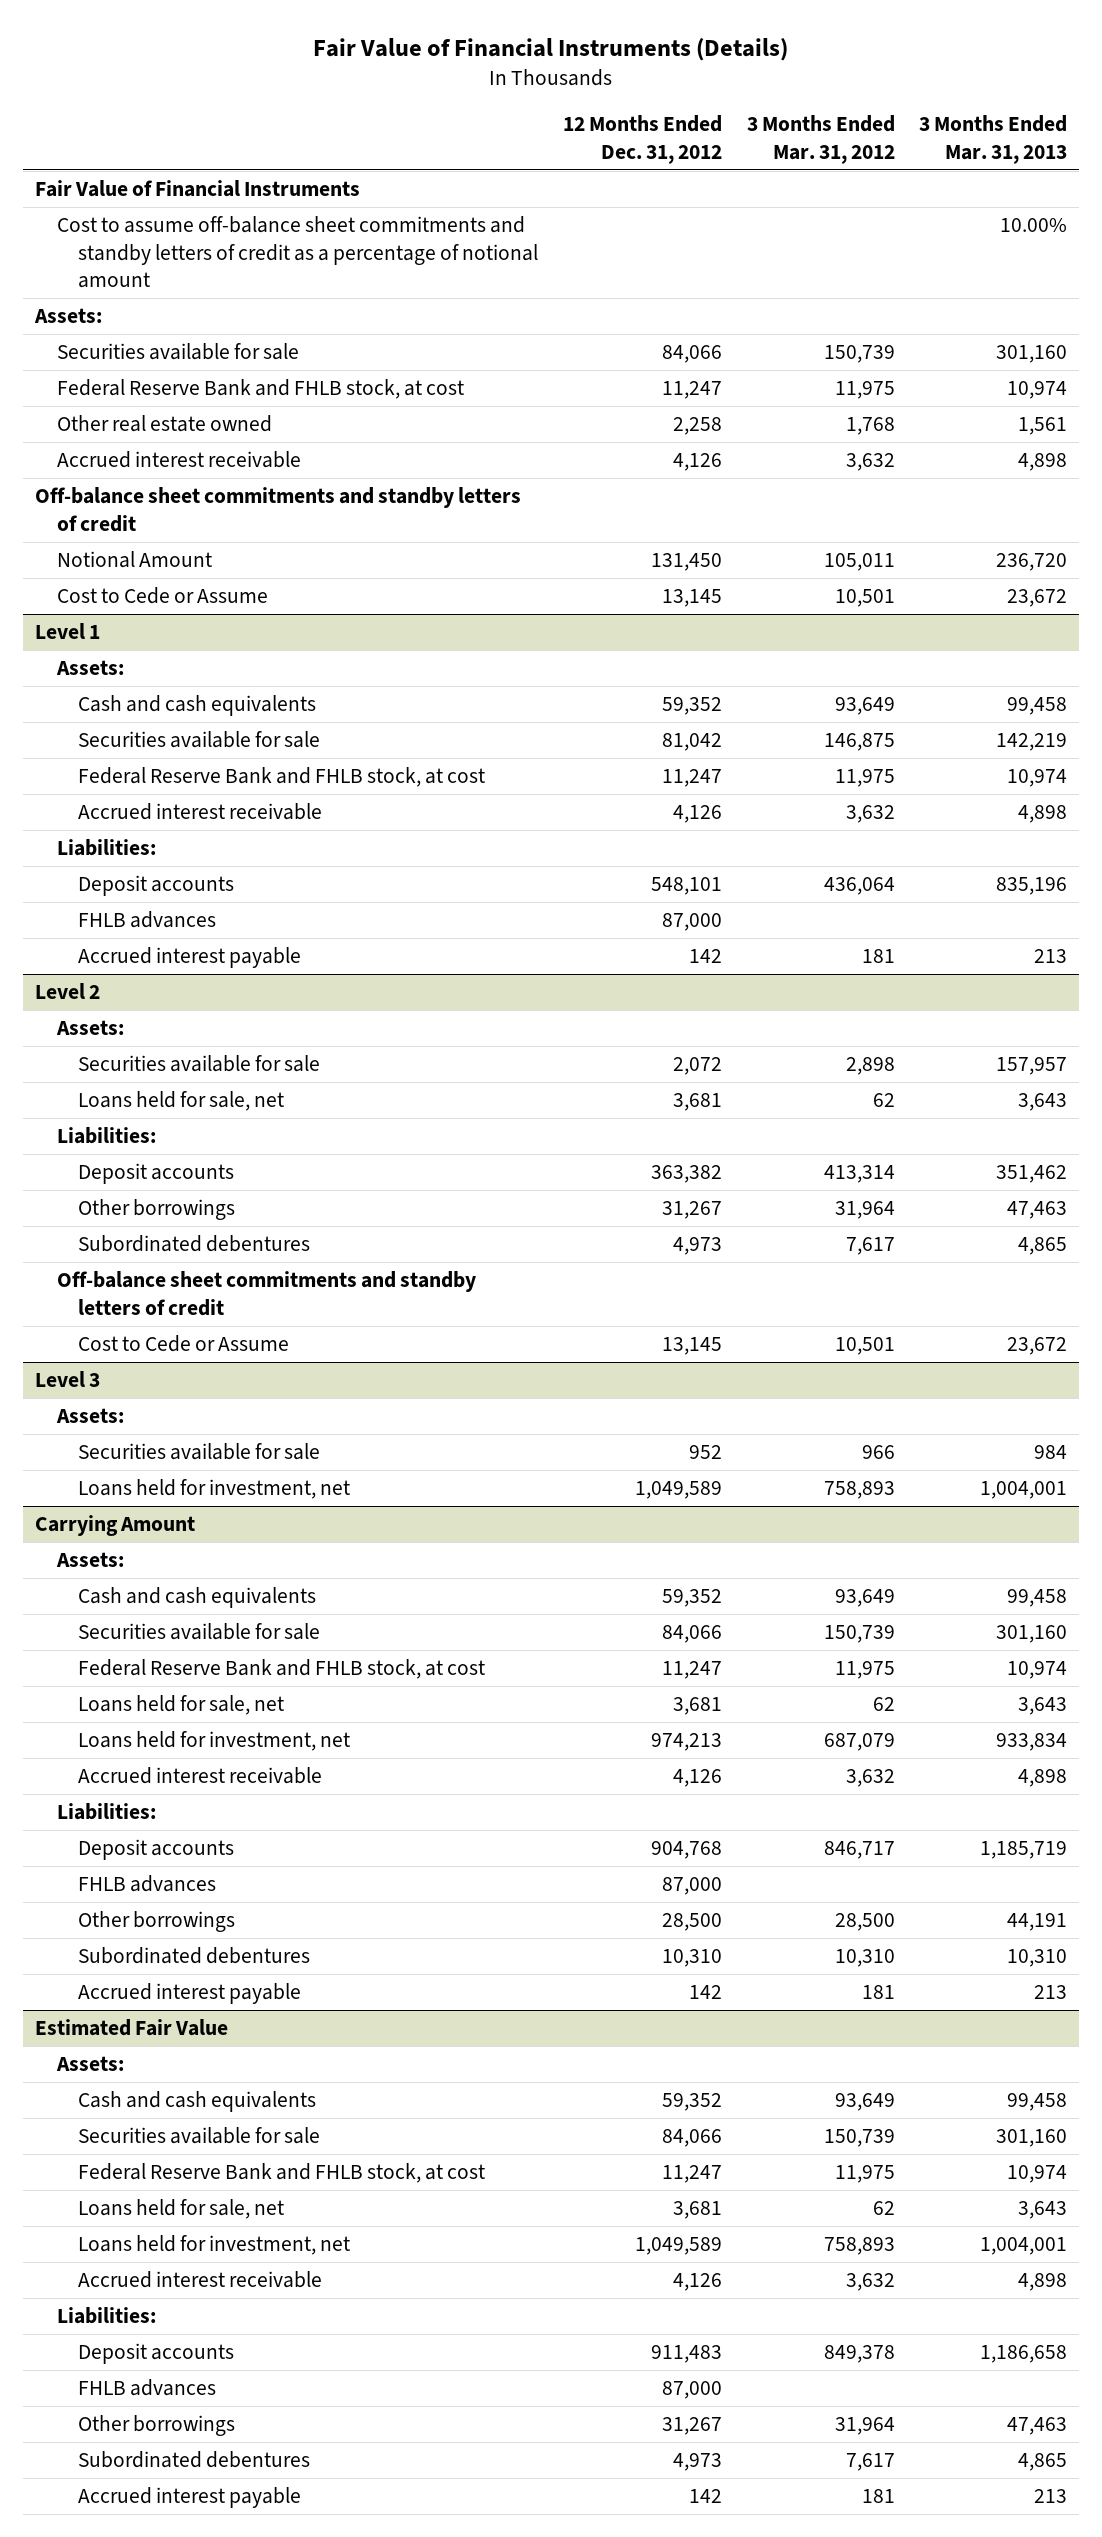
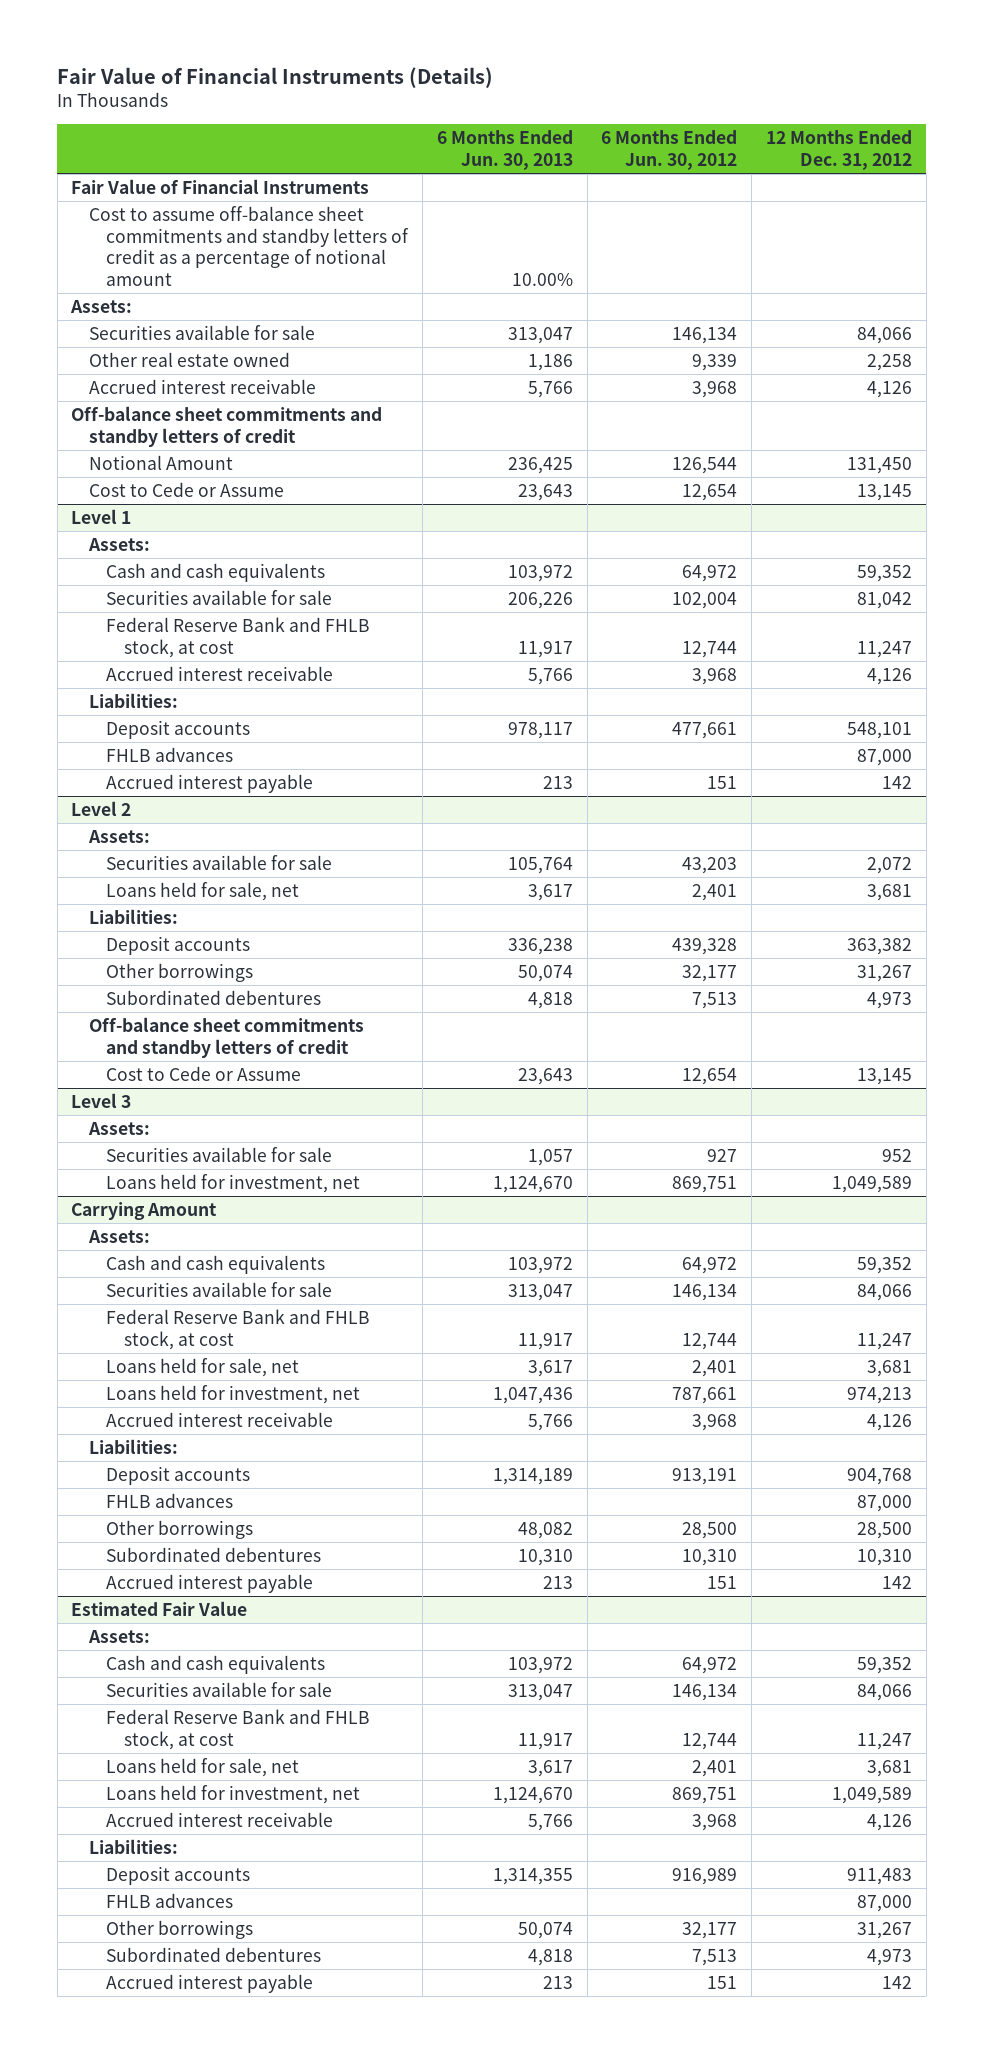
- | 12 Months Ended Dec. 31, 2012 | 3 Months Ended Mar. 31, 2012 | 3 Months Ended Mar. 31, 2013
+ | 6 Months Ended Jun. 30, 2013 | 6 Months Ended Jun. 30, 2012 | 12 Months Ended Dec. 31, 2012
- Federal Reserve Bank and FHLB stock, at cost | 11,247 | 11,975 | 10,974

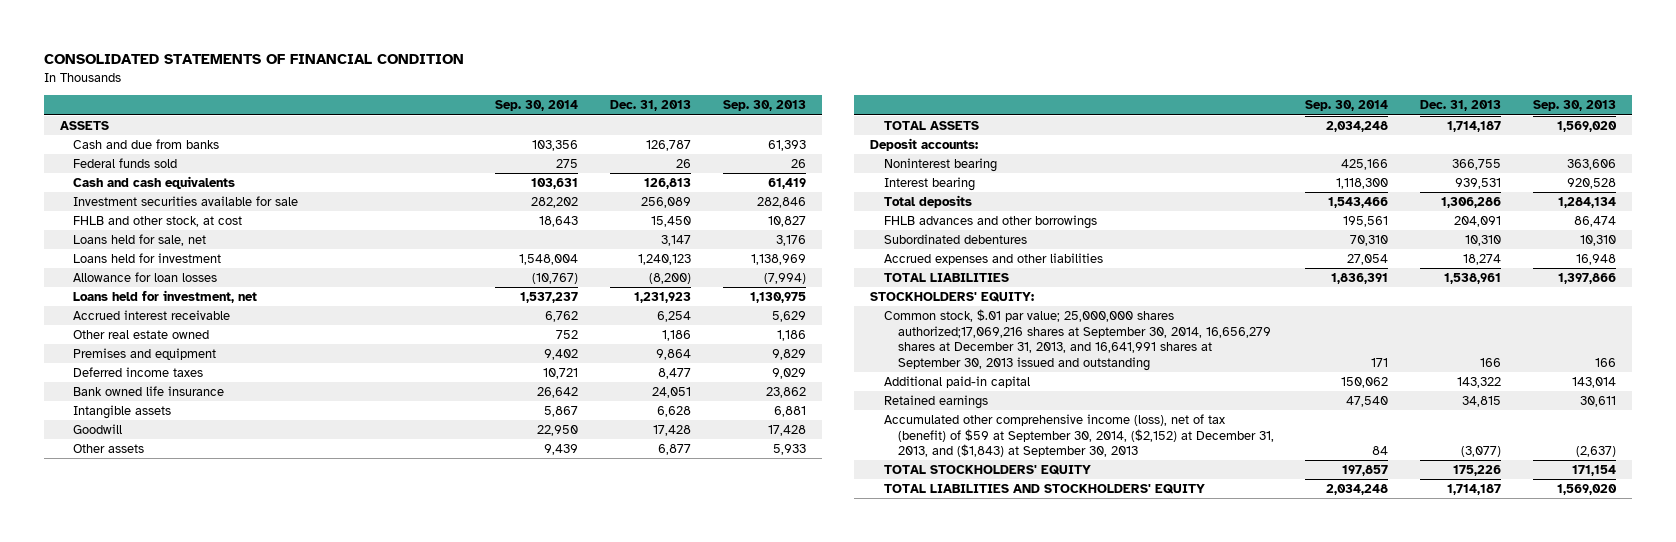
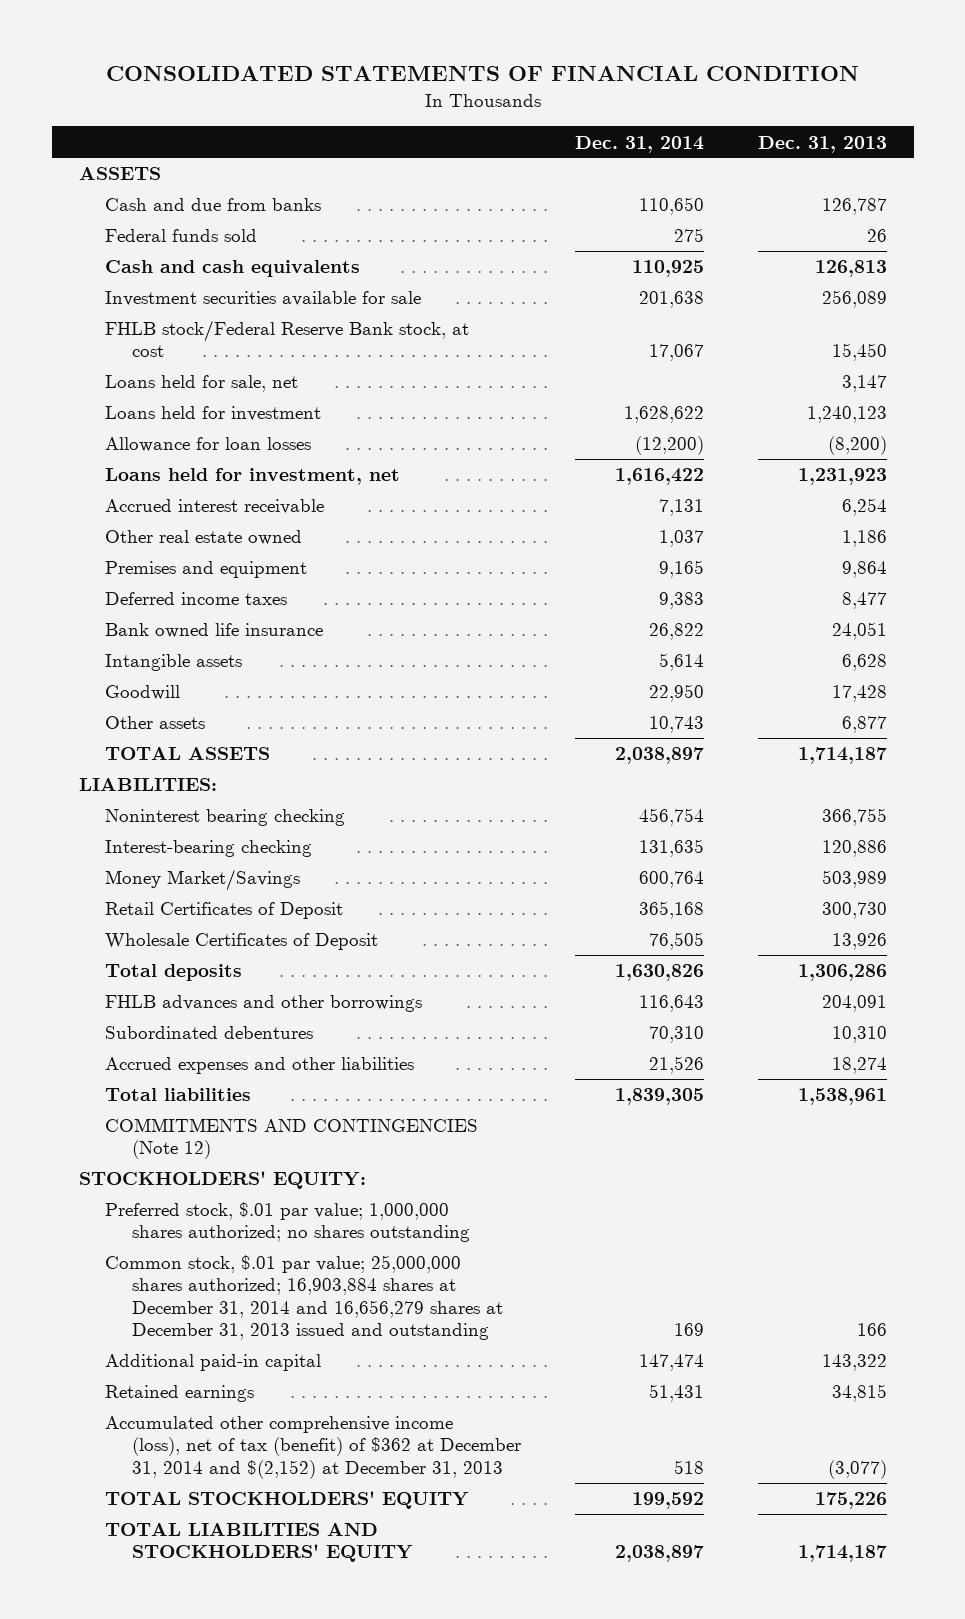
- | Sep. 30, 2014 | Dec. 31, 2013 | Sep. 30, 2013
+ | Dec. 31, 2014 | Dec. 31, 2013
- FHLB and other stock, at cost | 18,643 | 15,450 | 10,827
+ FHLB stock/Federal Reserve Bank stock, at cost | 17,067 | 15,450
- Deposit accounts:
- Noninterest bearing | 425,166 | 366,755 | 363,606
- Interest bearing | 1,118,300 | 939,531 | 920,528
+ LIABILITIES:
+ Noninterest bearing checking | 456,754 | 366,755
+ Interest-bearing checking | 131,635 | 120,886
+ Money Market/Savings | 600,764 | 503,989
+ Retail Certificates of Deposit | 365,168 | 300,730
+ Wholesale Certificates of Deposit | 76,505 | 13,926
- TOTAL LIABILITIES | 1,836,391 | 1,538,961 | 1,397,866
+ Total liabilities | 1,839,305 | 1,538,961
+ COMMITMENTS AND CONTINGENCIES (Note 12)
- Common stock, $.01 par value; 25,000,000 shares authorized;17,069,216 shares at September 30, 2014, 16,656,279 shares at December 31, 2013, and 16,641,991 shares at September 30, 2013 issued and outstanding | 171 | 166 | 166
+ Preferred stock, $.01 par value; 1,000,000 shares authorized; no shares outstanding
+ Common stock, $.01 par value; 25,000,000 shares authorized; 16,903,884 shares at December 31, 2014 and 16,656,279 shares at December 31, 2013 issued and outstanding | 169 | 166
- Accumulated other comprehensive income (loss), net of tax (benefit) of $59 at September 30, 2014, ($2,152) at December 31, 2013, and ($1,843) at September 30, 2013 | 84 | (3,077) | (2,637)
+ Accumulated other comprehensive income (loss), net of tax (benefit) of $362 at December 31, 2014 and $(2,152) at December 31, 2013 | 518 | (3,077)

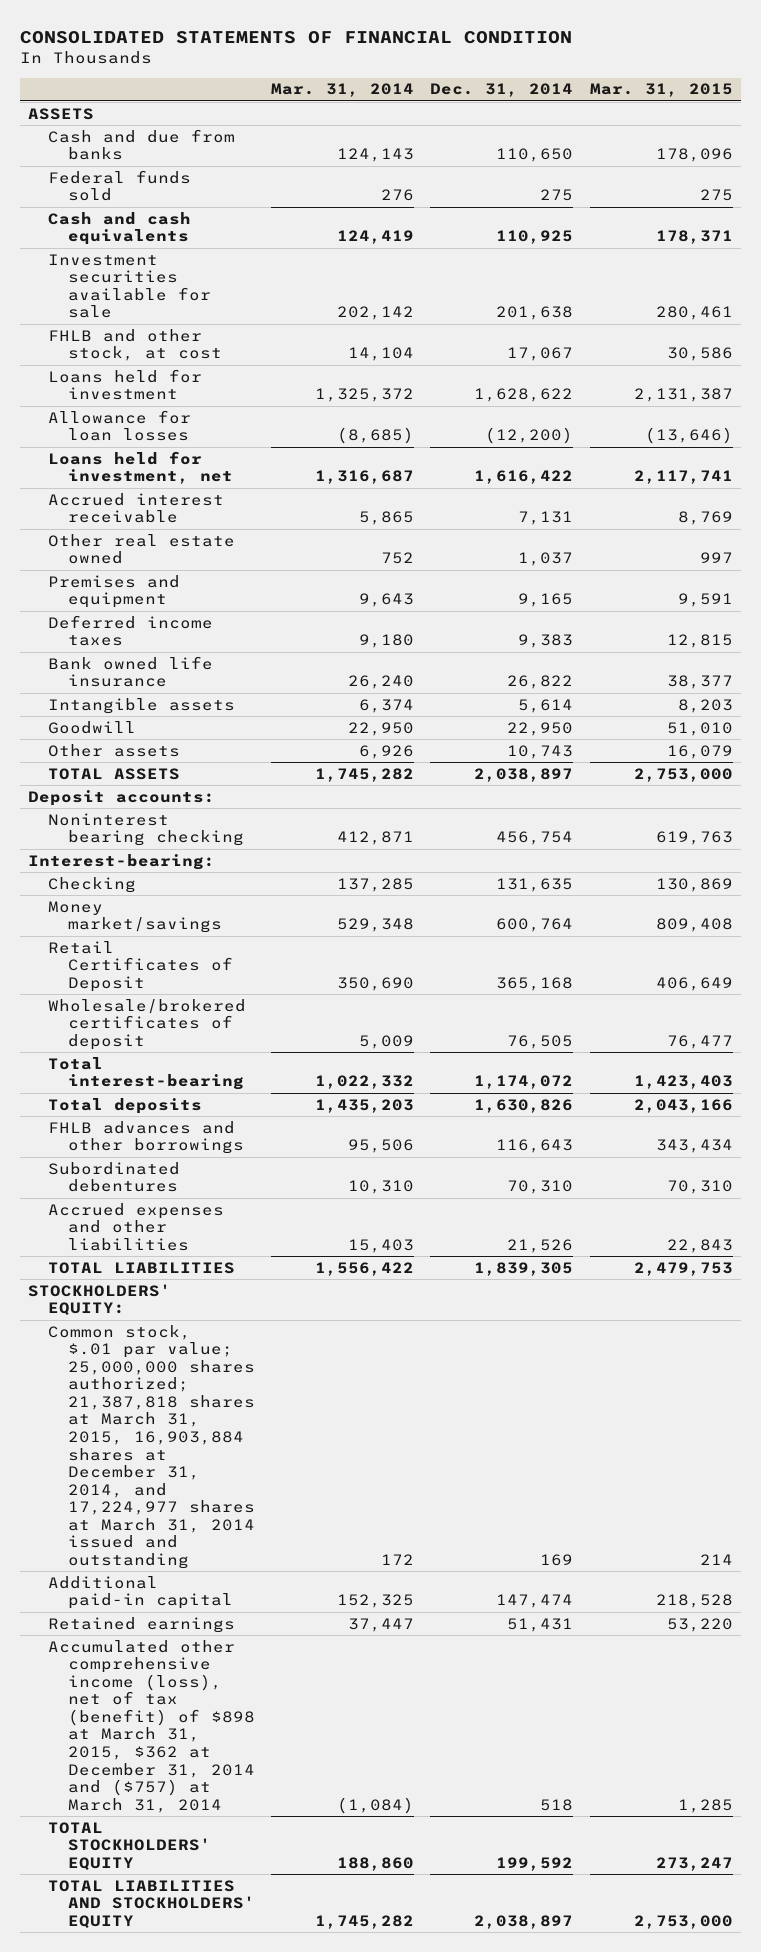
- | Dec. 31, 2014 | Dec. 31, 2013
+ | Mar. 31, 2014 | Dec. 31, 2014 | Mar. 31, 2015
- FHLB stock/Federal Reserve Bank stock, at cost | 17,067 | 15,450
- Loans held for sale, net | | 3,147
+ FHLB and other stock, at cost | 14,104 | 17,067 | 30,586
- LIABILITIES:
+ Deposit accounts:
- Interest-bearing checking | 131,635 | 120,886
- Money Market/Savings | 600,764 | 503,989
+ Interest-bearing:
+ Checking | 137,285 | 131,635 | 130,869
+ Money market/savings | 529,348 | 600,764 | 809,408
- Wholesale Certificates of Deposit | 76,505 | 13,926
+ Wholesale/brokered certificates of deposit | 5,009 | 76,505 | 76,477
+ Total interest-bearing | 1,022,332 | 1,174,072 | 1,423,403
- Total liabilities | 1,839,305 | 1,538,961
- COMMITMENTS AND CONTINGENCIES (Note 12)
+ TOTAL LIABILITIES | 1,556,422 | 1,839,305 | 2,479,753
- Preferred stock, $.01 par value; 1,000,000 shares authorized; no shares outstanding
- Common stock, $.01 par value; 25,000,000 shares authorized; 16,903,884 shares at December 31, 2014 and 16,656,279 shares at December 31, 2013 issued and outstanding | 169 | 166
+ Common stock, $.01 par value; 25,000,000 shares authorized; 21,387,818 shares at March 31, 2015, 16,903,884 shares at December 31, 2014, and 17,224,977 shares at March 31, 2014 issued and outstanding | 172 | 169 | 214
- Accumulated other comprehensive income (loss), net of tax (benefit) of $362 at December 31, 2014 and $(2,152) at December 31, 2013 | 518 | (3,077)
+ Accumulated other comprehensive income (loss), net of tax (benefit) of $898 at March 31, 2015, $362 at December 31, 2014 and ($757) at March 31, 2014 | (1,084) | 518 | 1,285

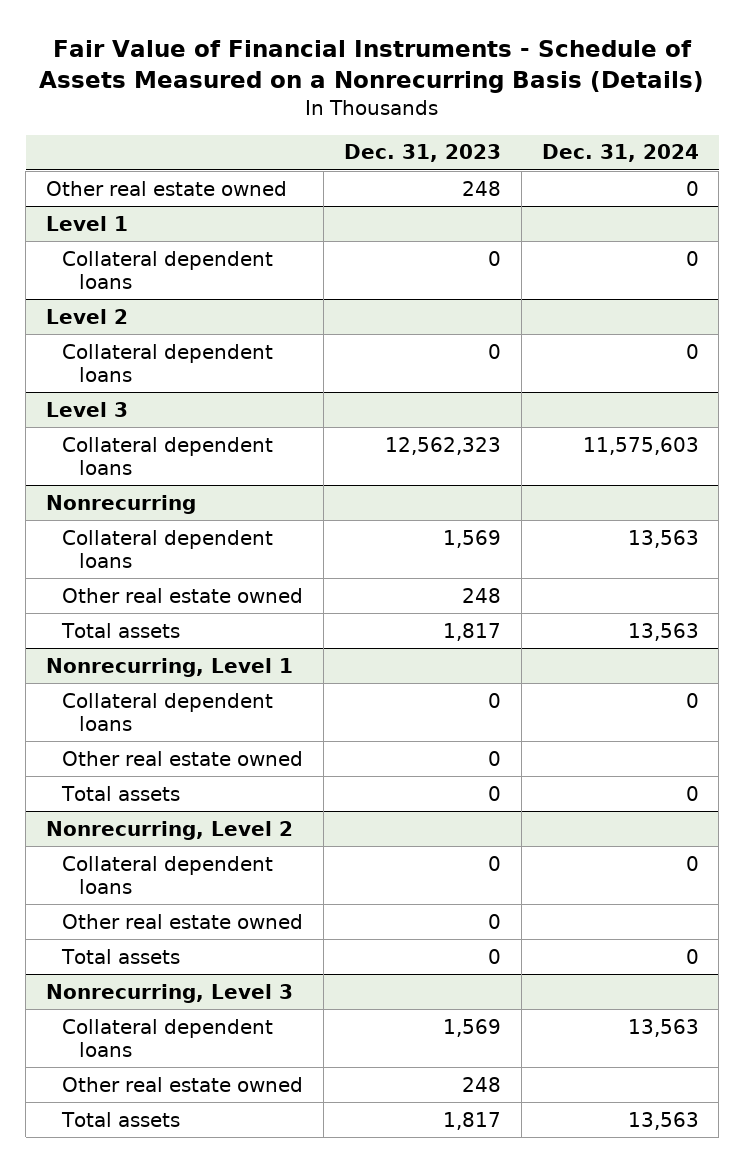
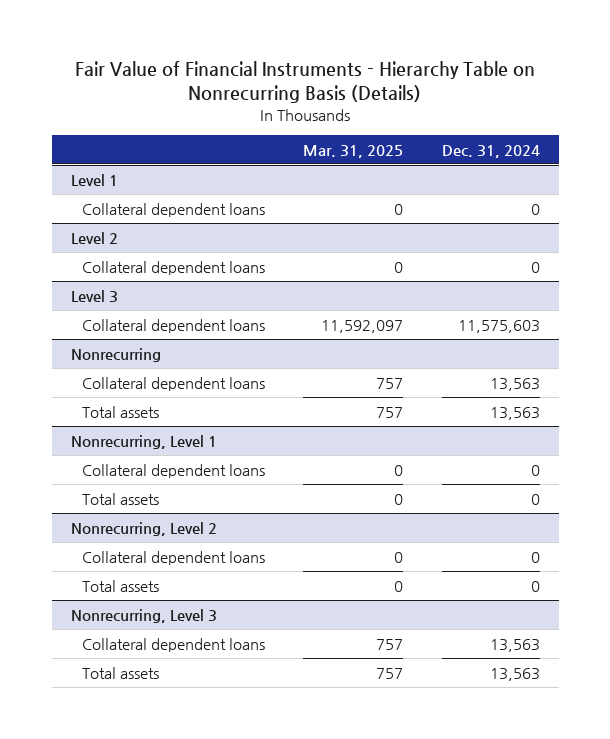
- Fair Value of Financial Instruments - Schedule of Assets Measured on a Nonrecurring Basis (Details)
+ Fair Value of Financial Instruments - Hierarchy Table on Nonrecurring Basis (Details)
- | Dec. 31, 2023 | Dec. 31, 2024
+ | Mar. 31, 2025 | Dec. 31, 2024
- Other real estate owned | 248 | 0
@ Nonrecurring
- Other real estate owned | 248 |
@ Nonrecurring, Level 1
- Other real estate owned | 0 |
@ Nonrecurring, Level 2
- Other real estate owned | 0 |
@ Nonrecurring, Level 3
- Other real estate owned | 248 |

